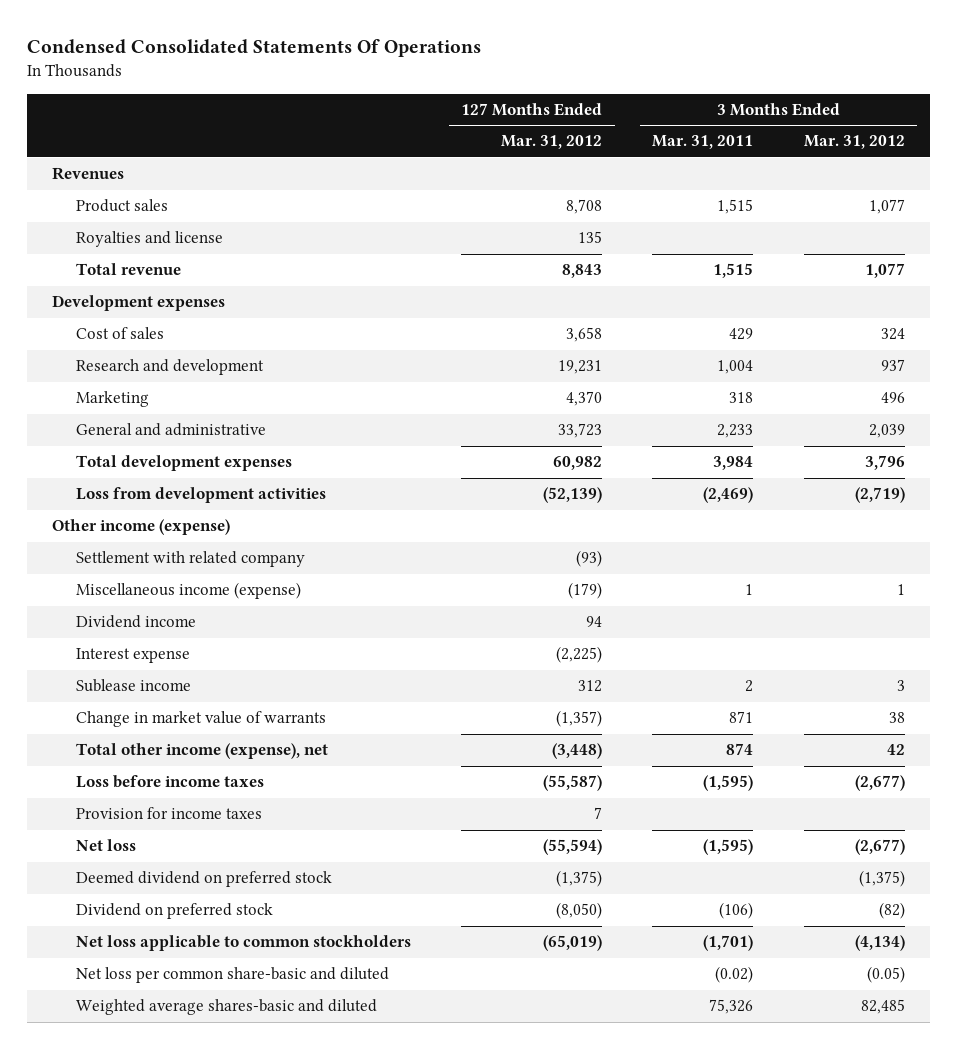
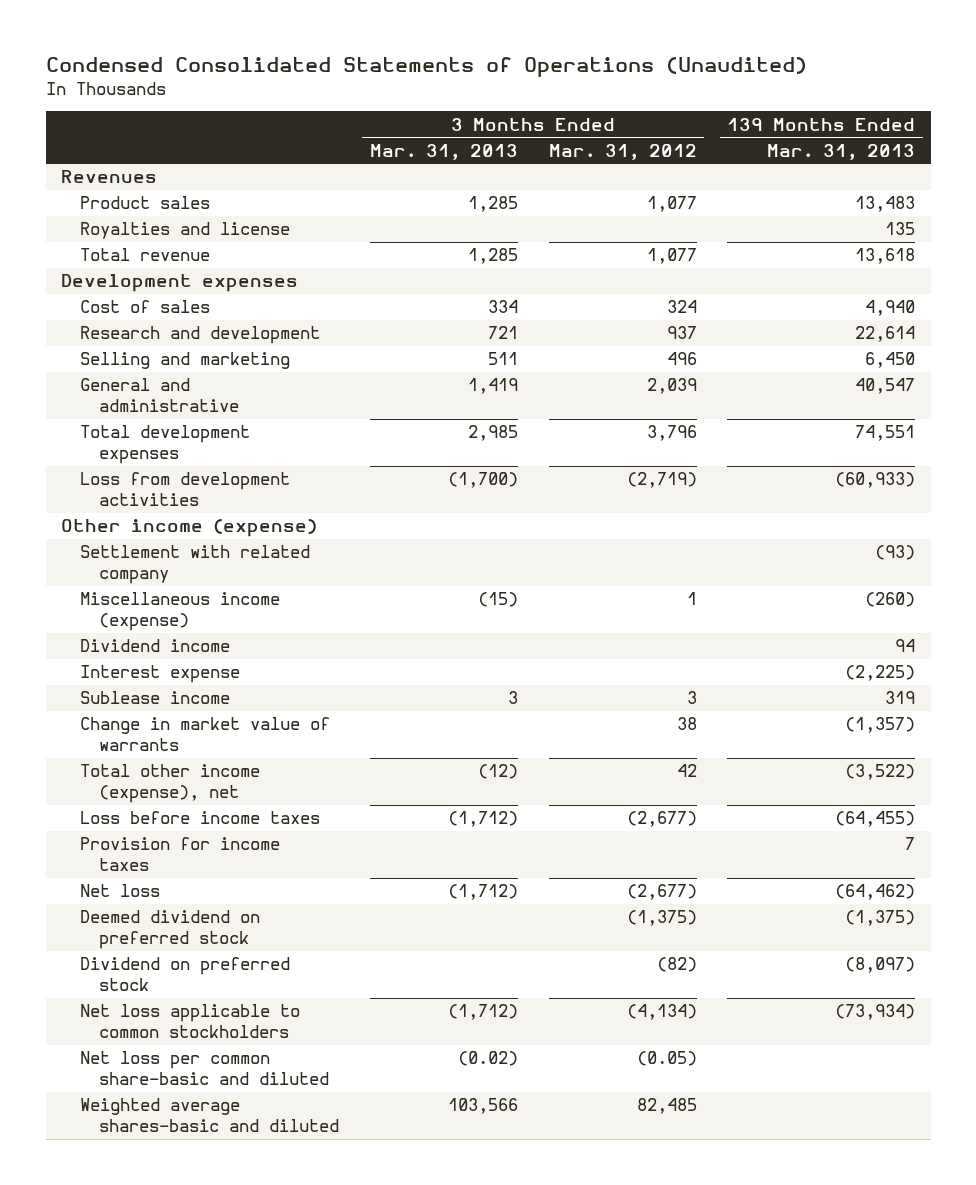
- Condensed Consolidated Statements Of Operations
+ Condensed Consolidated Statements of Operations (Unaudited)
- | 127 Months Ended Mar. 31, 2012 | 3 Months Ended Mar. 31, 2011 | 3 Months Ended Mar. 31, 2012
+ | 3 Months Ended Mar. 31, 2013 | 3 Months Ended Mar. 31, 2012 | 139 Months Ended Mar. 31, 2013
- Marketing | 4,370 | 318 | 496
+ Selling and marketing | 511 | 496 | 6,450

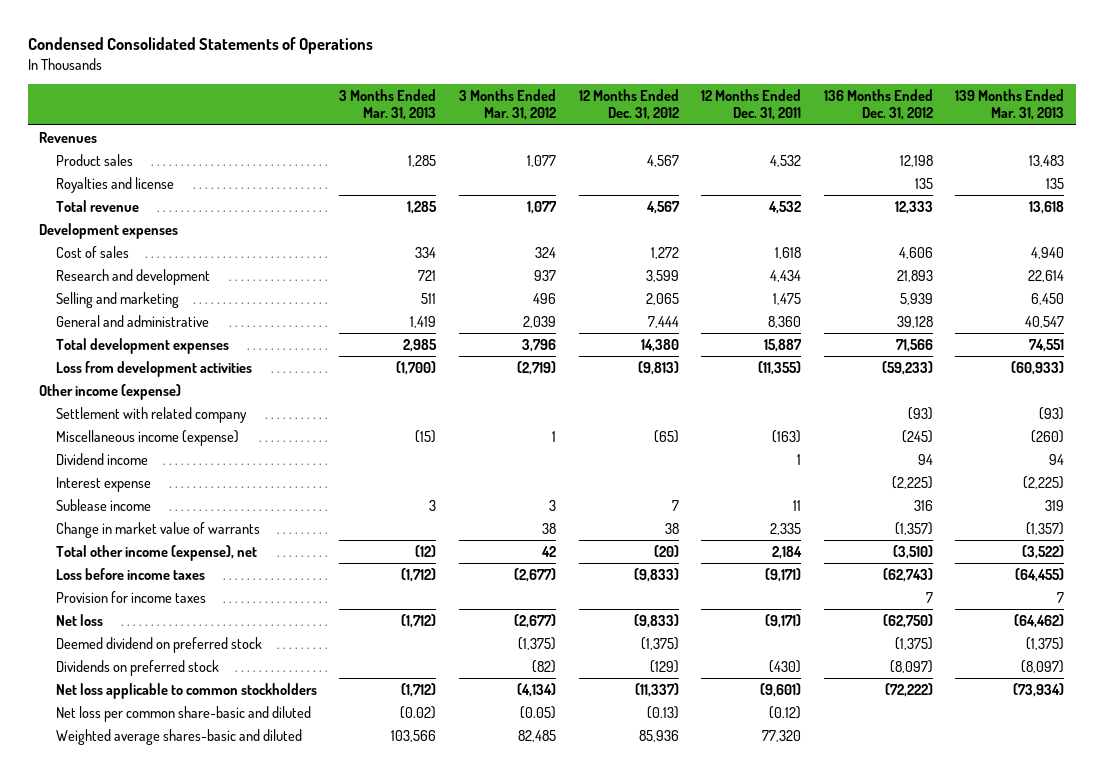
- Condensed Consolidated Statements of Operations (Unaudited)
+ Condensed Consolidated Statements of Operations
- | 3 Months Ended Mar. 31, 2013 | 3 Months Ended Mar. 31, 2012 | 139 Months Ended Mar. 31, 2013
+ | 3 Months Ended Mar. 31, 2013 | 3 Months Ended Mar. 31, 2012 | 12 Months Ended Dec. 31, 2012 | 12 Months Ended Dec. 31, 2011 | 136 Months Ended Dec. 31, 2012 | 139 Months Ended Mar. 31, 2013
- Dividend on preferred stock | | (82) | (8,097)
+ Dividends on preferred stock | | (82) | (129) | (430) | (8,097) | (8,097)

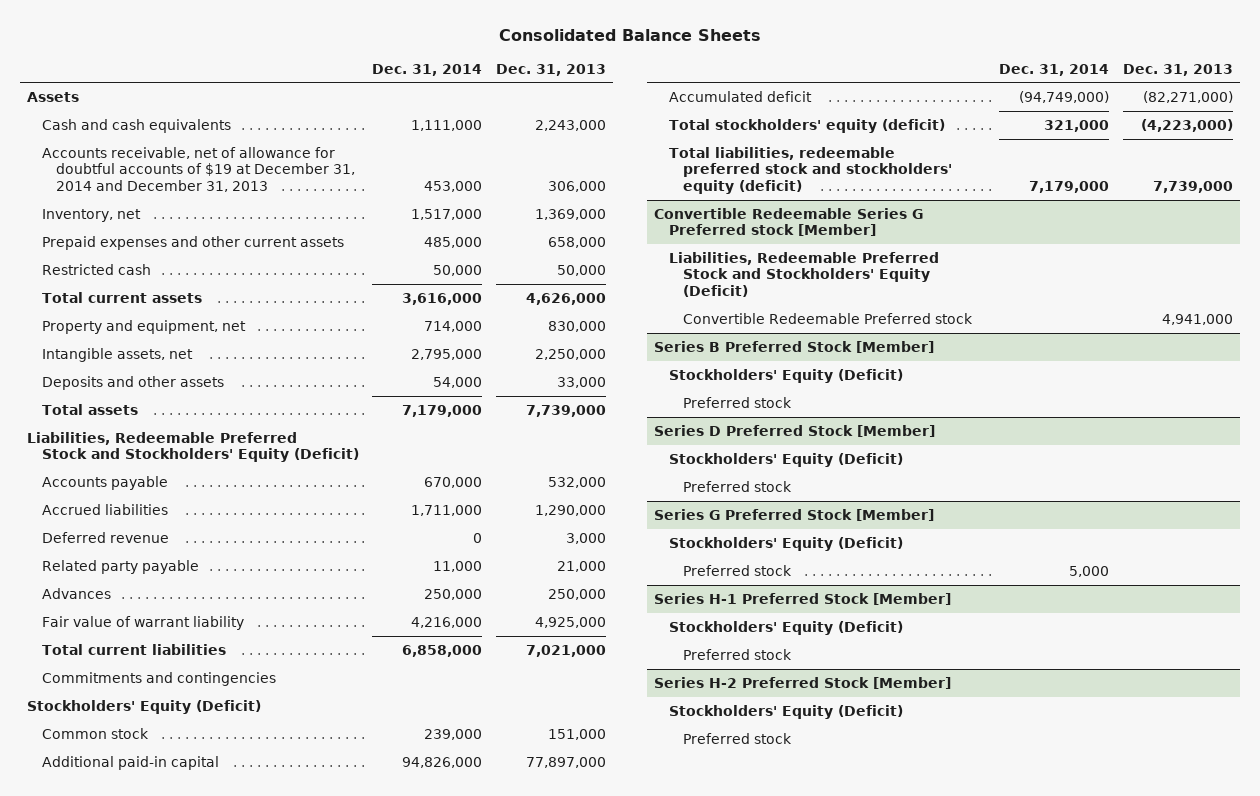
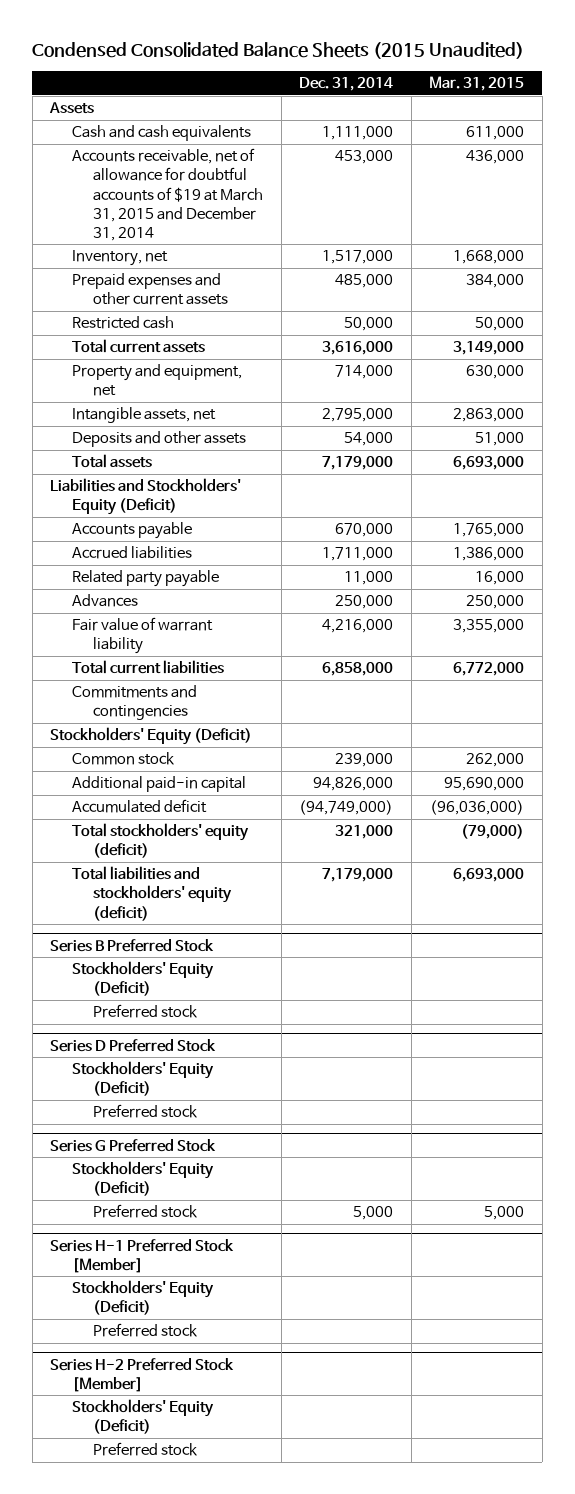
- Consolidated Balance Sheets
+ Condensed Consolidated Balance Sheets (2015 Unaudited)
- | Dec. 31, 2014 | Dec. 31, 2013
+ | Dec. 31, 2014 | Mar. 31, 2015
- Accounts receivable, net of allowance for doubtful accounts of $19 at December 31, 2014 and December 31, 2013 | 453,000 | 306,000
+ Accounts receivable, net of allowance for doubtful accounts of $19 at March 31, 2015 and December 31, 2014 | 453,000 | 436,000
- Liabilities, Redeemable Preferred Stock and Stockholders' Equity (Deficit)
+ Liabilities and Stockholders' Equity (Deficit)
- Deferred revenue | 0 | 3,000
- Total liabilities, redeemable preferred stock and stockholders' equity (deficit) | 7,179,000 | 7,739,000
- Convertible Redeemable Series G Preferred stock [Member]
- Liabilities, Redeemable Preferred Stock and Stockholders' Equity (Deficit)
- Convertible Redeemable Preferred stock | | 4,941,000
- Series B Preferred Stock [Member]
+ Total liabilities and stockholders' equity (deficit) | 7,179,000 | 6,693,000
+ Series B Preferred Stock
- Series D Preferred Stock [Member]
+ Series D Preferred Stock
- Series G Preferred Stock [Member]
+ Series G Preferred Stock

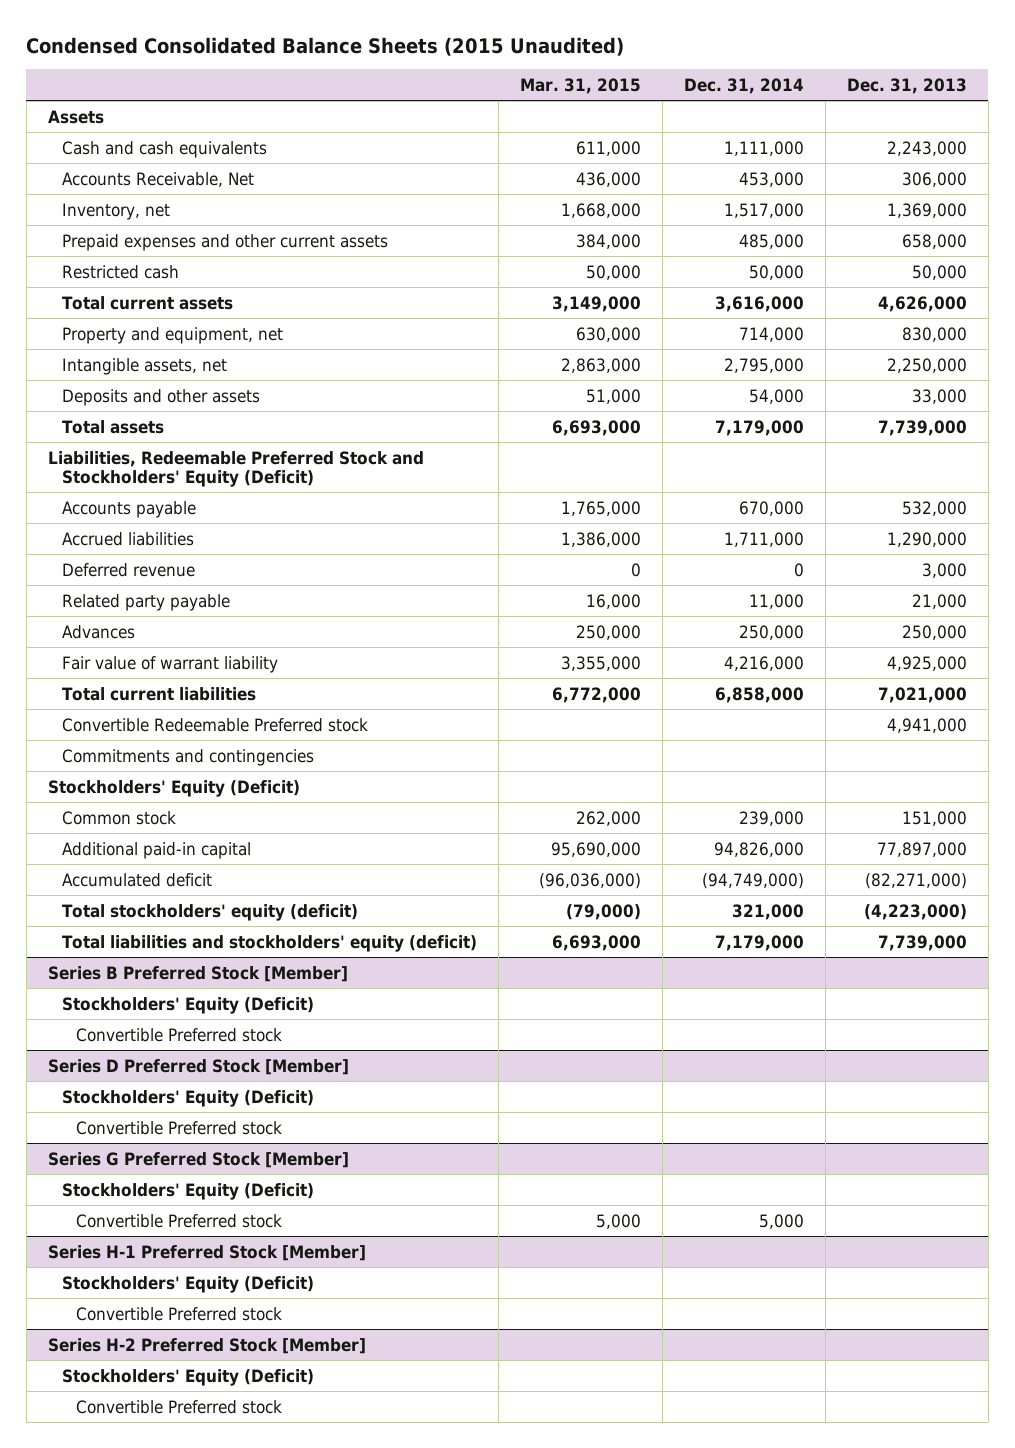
- | Dec. 31, 2014 | Mar. 31, 2015
+ | Mar. 31, 2015 | Dec. 31, 2014 | Dec. 31, 2013
- Accounts receivable, net of allowance for doubtful accounts of $19 at March 31, 2015 and December 31, 2014 | 453,000 | 436,000
+ Accounts Receivable, Net | 436,000 | 453,000 | 306,000
- Liabilities and Stockholders' Equity (Deficit)
+ Liabilities, Redeemable Preferred Stock and Stockholders' Equity (Deficit)
+ Deferred revenue | 0 | 0 | 3,000
+ Convertible Redeemable Preferred stock | | | 4,941,000
- Series B Preferred Stock
+ Series B Preferred Stock [Member]
- Preferred stock
- Series D Preferred Stock
+ Convertible Preferred stock
+ Series D Preferred Stock [Member]
- Preferred stock
- Series G Preferred Stock
+ Convertible Preferred stock
+ Series G Preferred Stock [Member]
- Preferred stock | 5,000 | 5,000
+ Convertible Preferred stock | 5,000 | 5,000 |
@ Series H-1 Preferred Stock [Member]
- Preferred stock
+ Convertible Preferred stock
@ Series H-2 Preferred Stock [Member]
- Preferred stock
+ Convertible Preferred stock

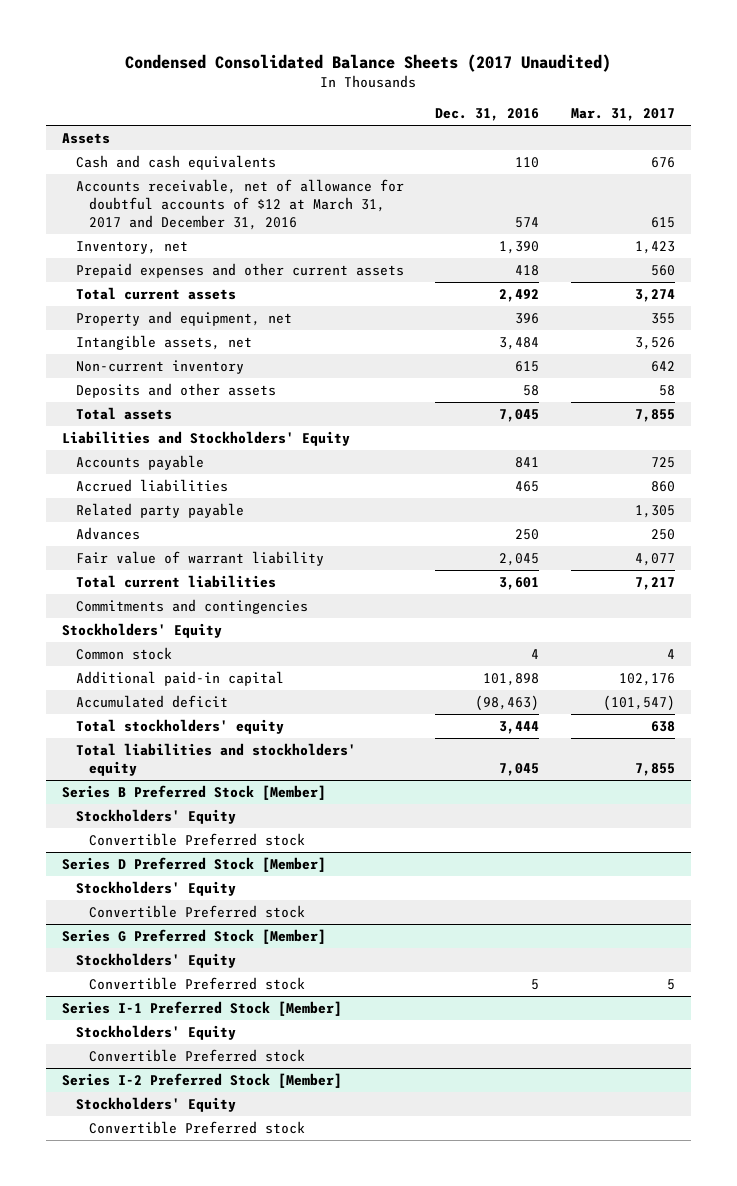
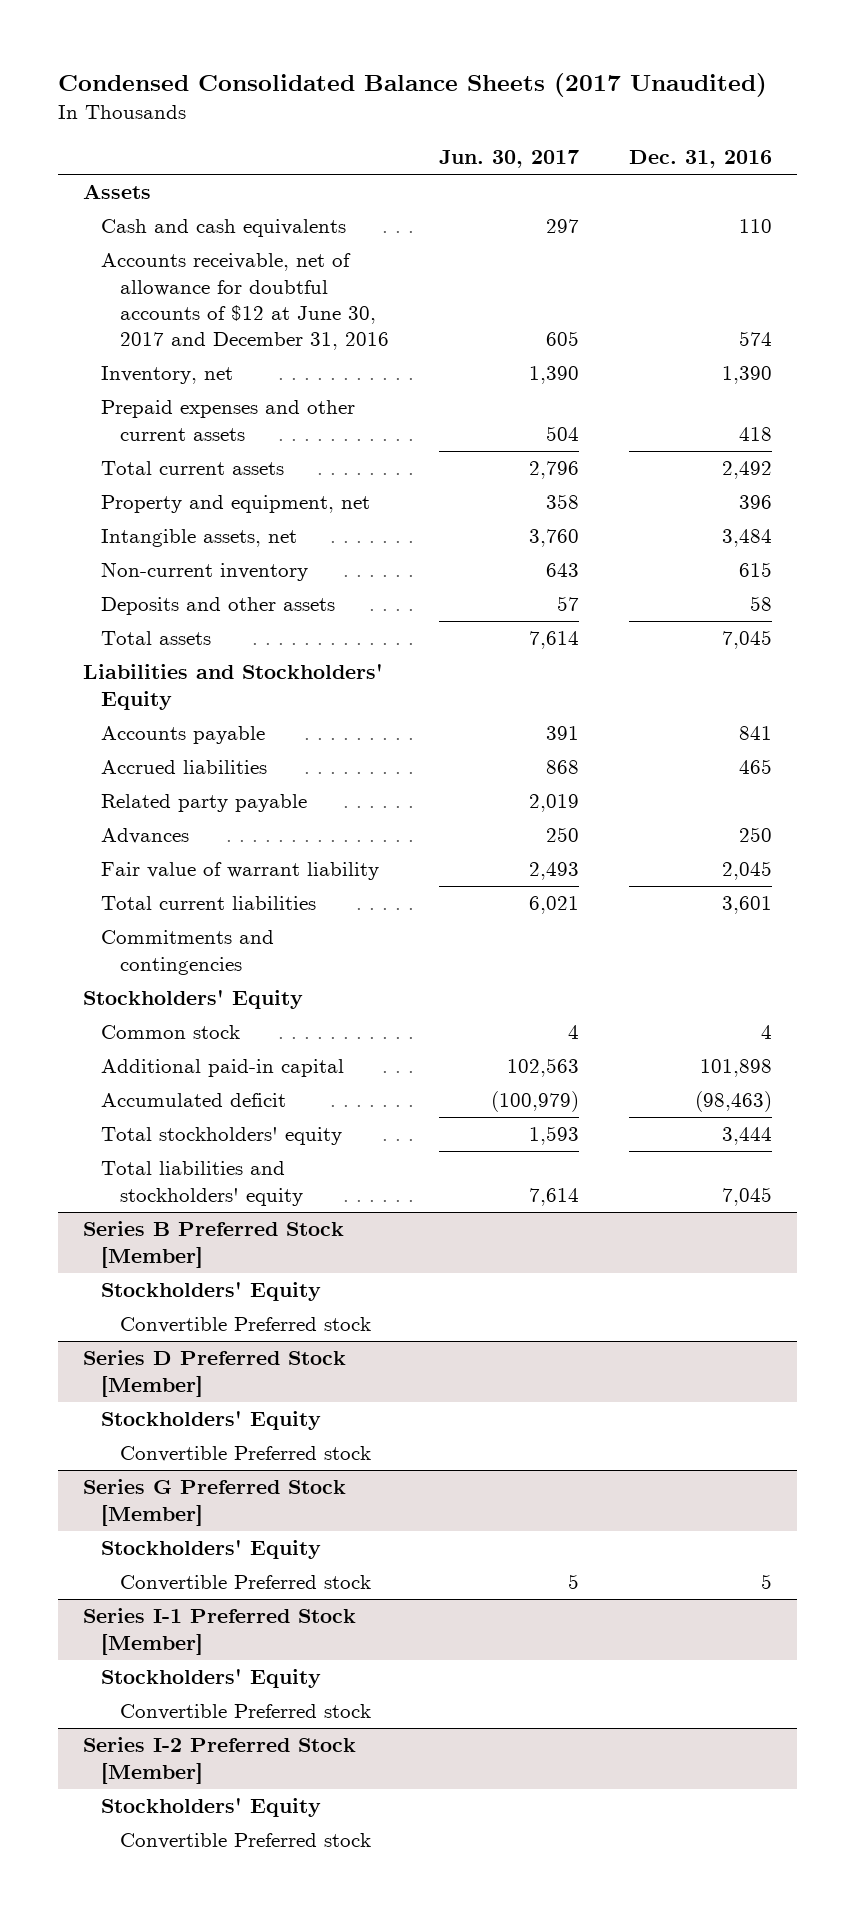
- | Dec. 31, 2016 | Mar. 31, 2017
+ | Jun. 30, 2017 | Dec. 31, 2016
- Accounts receivable, net of allowance for doubtful accounts of $12 at March 31, 2017 and December 31, 2016 | 574 | 615
+ Accounts receivable, net of allowance for doubtful accounts of $12 at June 30, 2017 and December 31, 2016 | 605 | 574

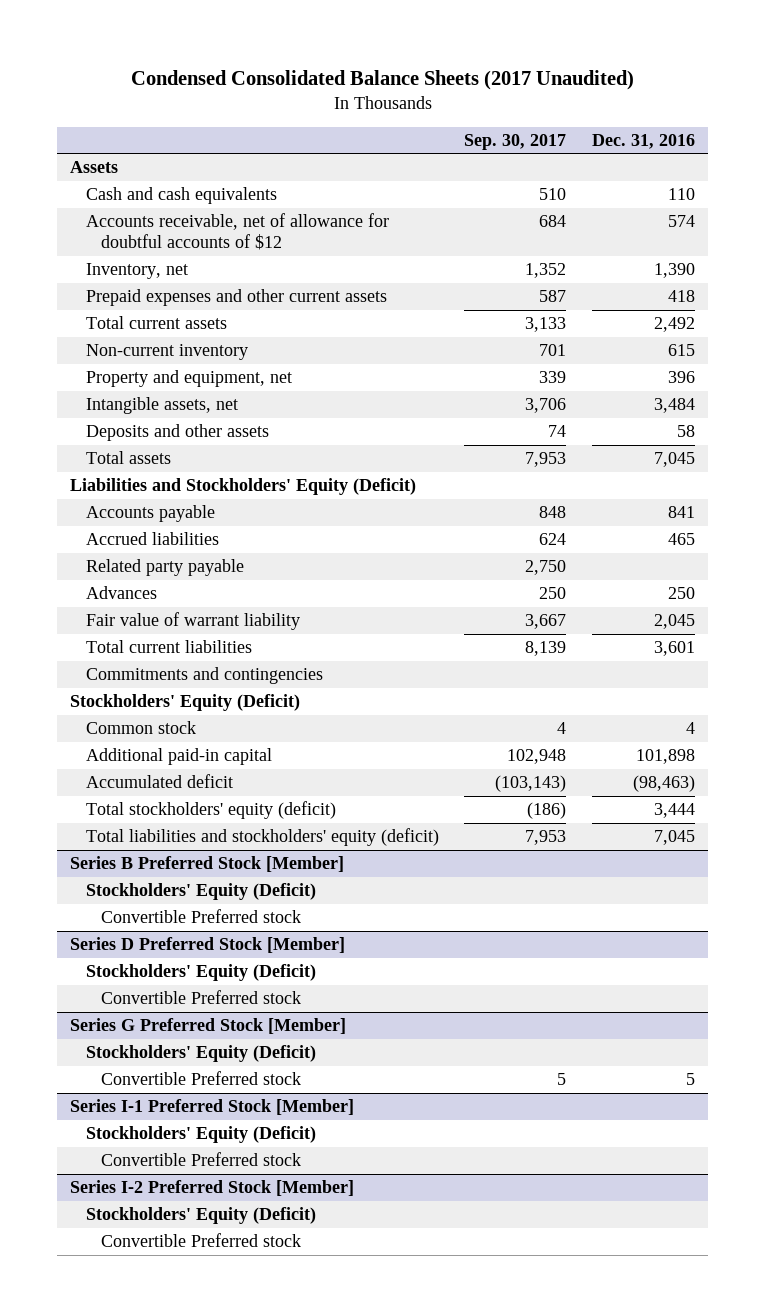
- | Jun. 30, 2017 | Dec. 31, 2016
+ | Sep. 30, 2017 | Dec. 31, 2016
- Accounts receivable, net of allowance for doubtful accounts of $12 at June 30, 2017 and December 31, 2016 | 605 | 574
+ Accounts receivable, net of allowance for doubtful accounts of $12 | 684 | 574
moved up: Non-current inventory | 701 | 615
- Liabilities and Stockholders' Equity
+ Liabilities and Stockholders' Equity (Deficit)
- Stockholders' Equity
+ Stockholders' Equity (Deficit)
- Total stockholders' equity | 1,593 | 3,444
- Total liabilities and stockholders' equity | 7,614 | 7,045
+ Total stockholders' equity (deficit) | (186) | 3,444
+ Total liabilities and stockholders' equity (deficit) | 7,953 | 7,045
@ Series B Preferred Stock [Member]
- Stockholders' Equity
+ Stockholders' Equity (Deficit)
@ Series D Preferred Stock [Member]
- Stockholders' Equity
+ Stockholders' Equity (Deficit)
@ Series G Preferred Stock [Member]
- Stockholders' Equity
+ Stockholders' Equity (Deficit)
@ Series I-1 Preferred Stock [Member]
- Stockholders' Equity
+ Stockholders' Equity (Deficit)
@ Series I-2 Preferred Stock [Member]
- Stockholders' Equity
+ Stockholders' Equity (Deficit)

